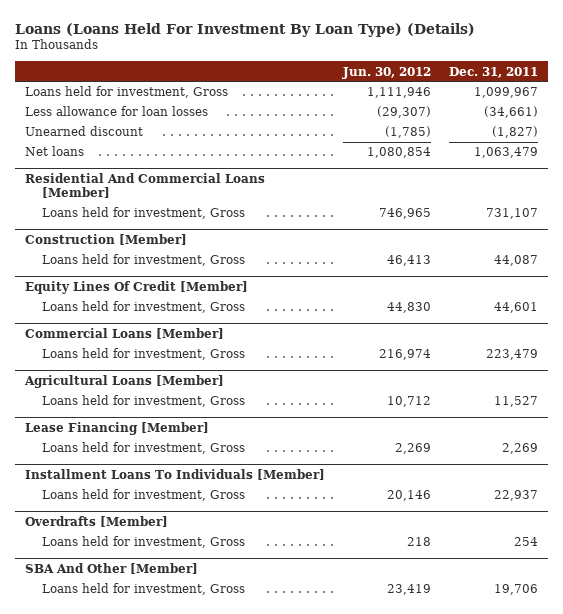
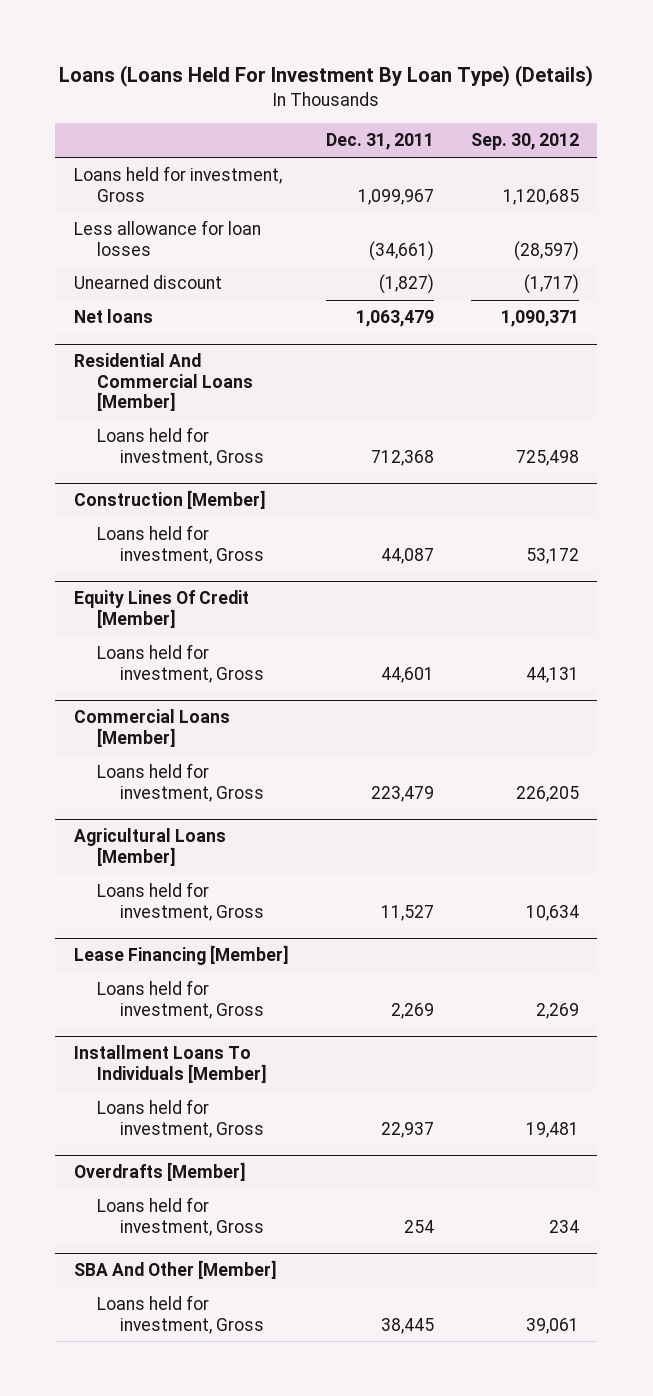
- | Jun. 30, 2012 | Dec. 31, 2011
+ | Dec. 31, 2011 | Sep. 30, 2012
@ Residential And Commercial Loans [Member]
- Loans held for investment, Gross | 746,965 | 731,107
+ Loans held for investment, Gross | 712,368 | 725,498
@ SBA And Other [Member]
- Loans held for investment, Gross | 23,419 | 19,706
+ Loans held for investment, Gross | 38,445 | 39,061

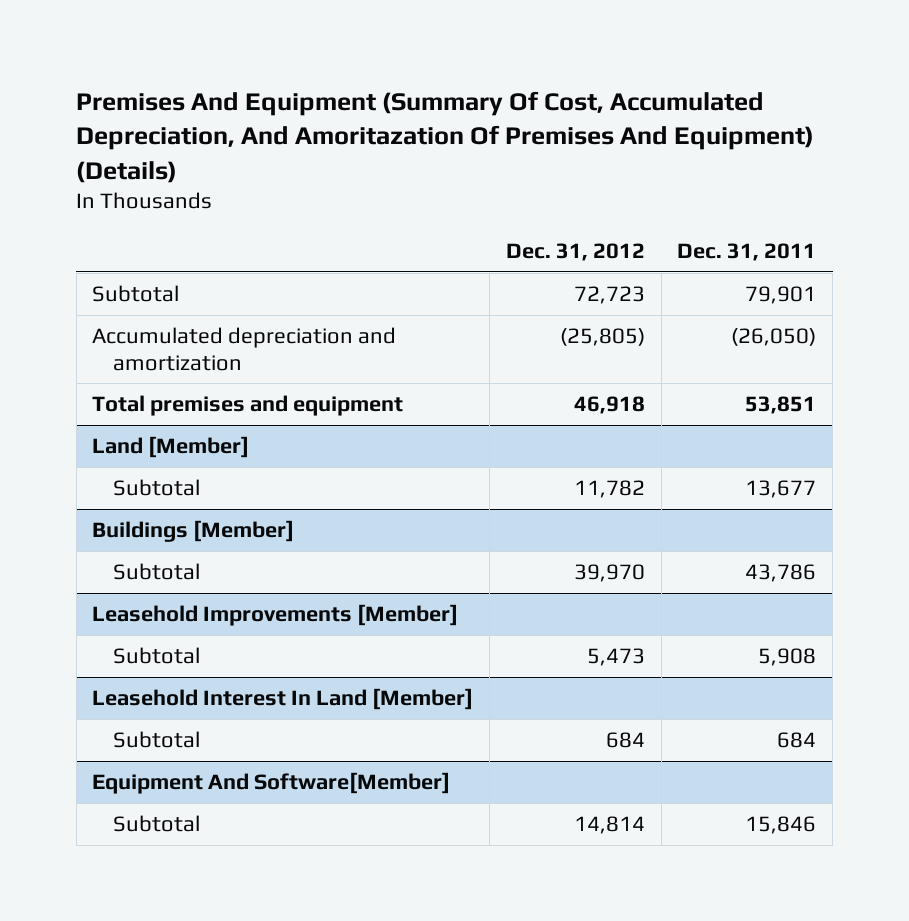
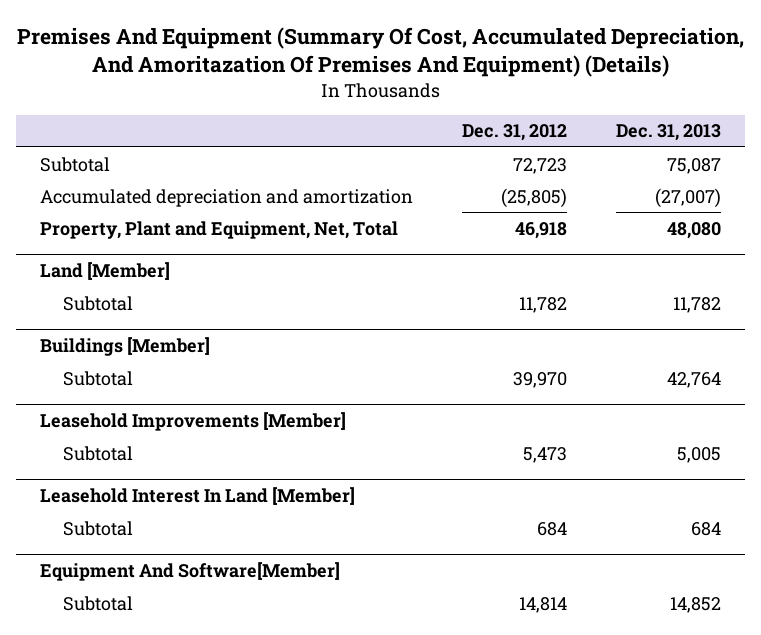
- | Dec. 31, 2012 | Dec. 31, 2011
+ | Dec. 31, 2012 | Dec. 31, 2013
- Total premises and equipment | 46,918 | 53,851
+ Property, Plant and Equipment, Net, Total | 46,918 | 48,080

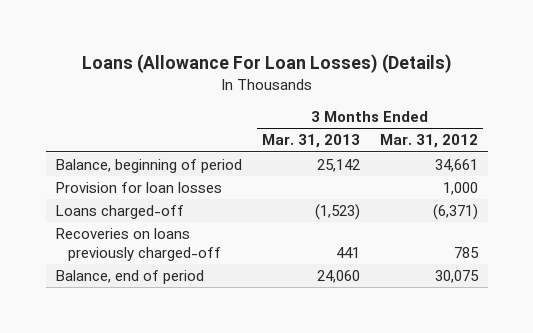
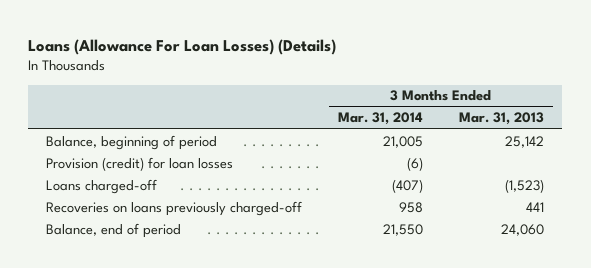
- | 3 Months Ended Mar. 31, 2013 | 3 Months Ended Mar. 31, 2012
+ | 3 Months Ended Mar. 31, 2014 | 3 Months Ended Mar. 31, 2013
- Provision for loan losses | | 1,000
+ Provision (credit) for loan losses | (6) |

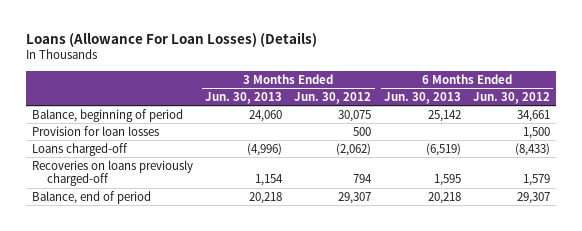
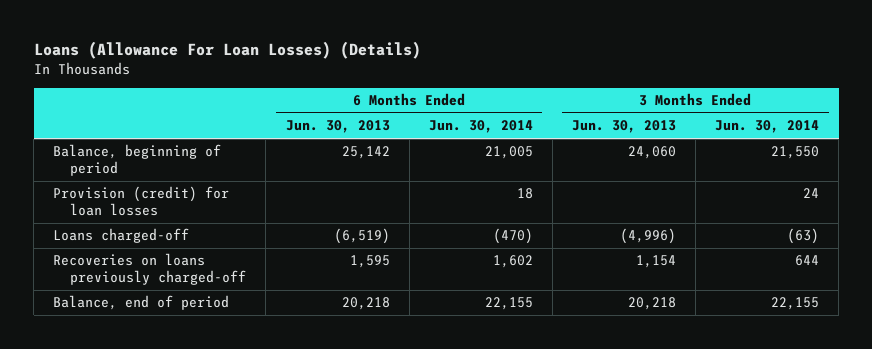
- | 3 Months Ended Jun. 30, 2013 | 3 Months Ended Jun. 30, 2012 | 6 Months Ended Jun. 30, 2013 | 6 Months Ended Jun. 30, 2012
+ | 6 Months Ended Jun. 30, 2013 | 6 Months Ended Jun. 30, 2014 | 3 Months Ended Jun. 30, 2013 | 3 Months Ended Jun. 30, 2014
- Provision for loan losses | | 500 | | 1,500
+ Provision (credit) for loan losses | | 18 | | 24

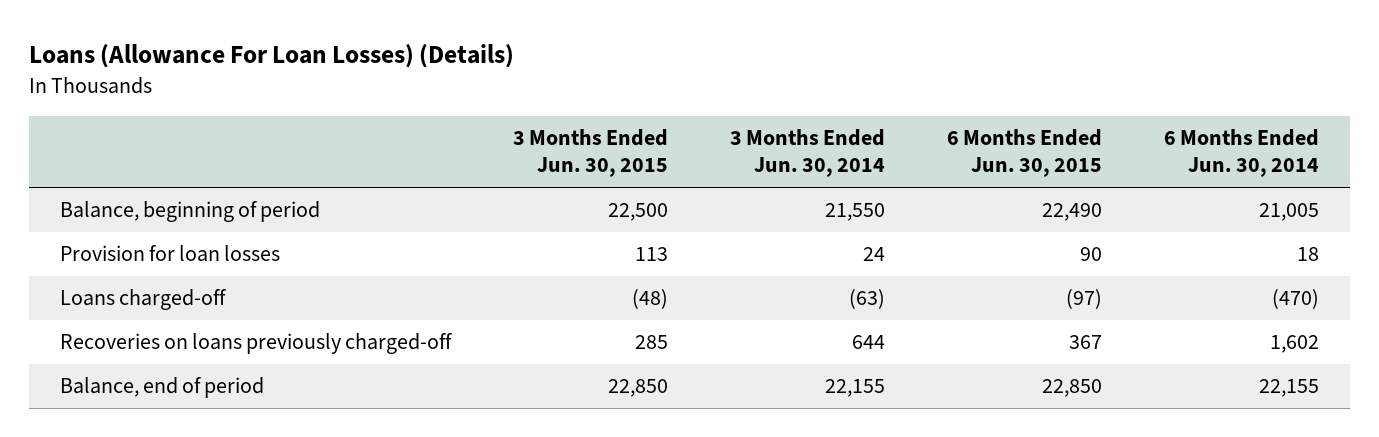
- | 6 Months Ended Jun. 30, 2013 | 6 Months Ended Jun. 30, 2014 | 3 Months Ended Jun. 30, 2013 | 3 Months Ended Jun. 30, 2014
+ | 3 Months Ended Jun. 30, 2015 | 3 Months Ended Jun. 30, 2014 | 6 Months Ended Jun. 30, 2015 | 6 Months Ended Jun. 30, 2014
- Provision (credit) for loan losses | | 18 | | 24
+ Provision for loan losses | 113 | 24 | 90 | 18

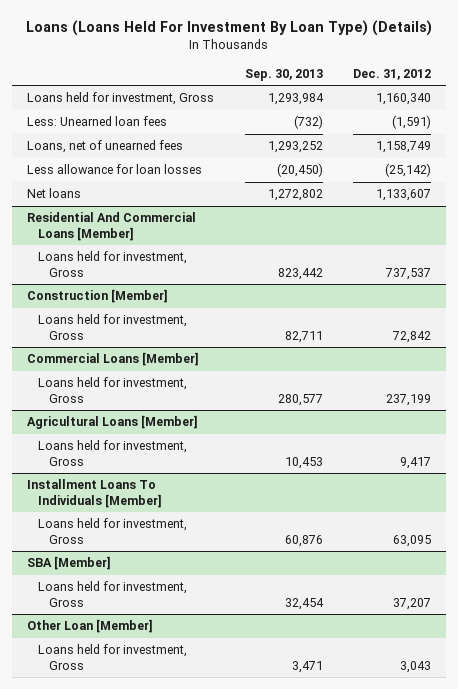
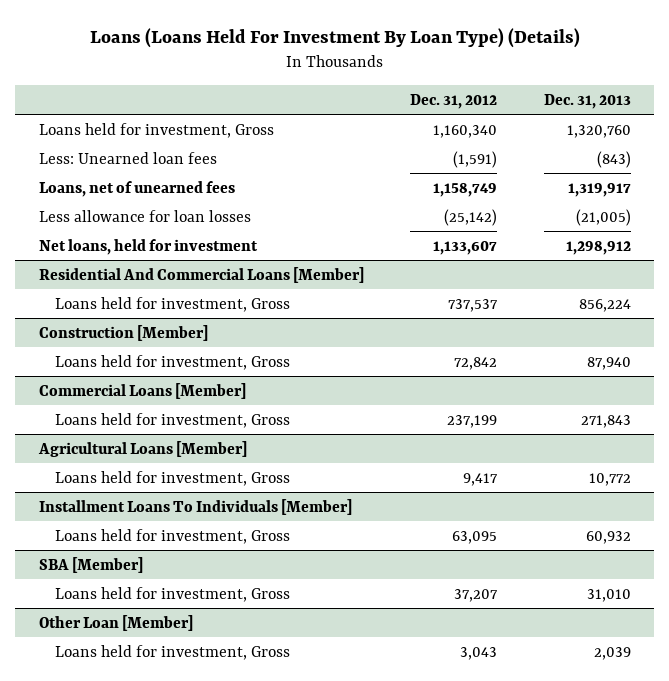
- | Sep. 30, 2013 | Dec. 31, 2012
+ | Dec. 31, 2012 | Dec. 31, 2013
- Net loans | 1,272,802 | 1,133,607
+ Net loans, held for investment | 1,133,607 | 1,298,912

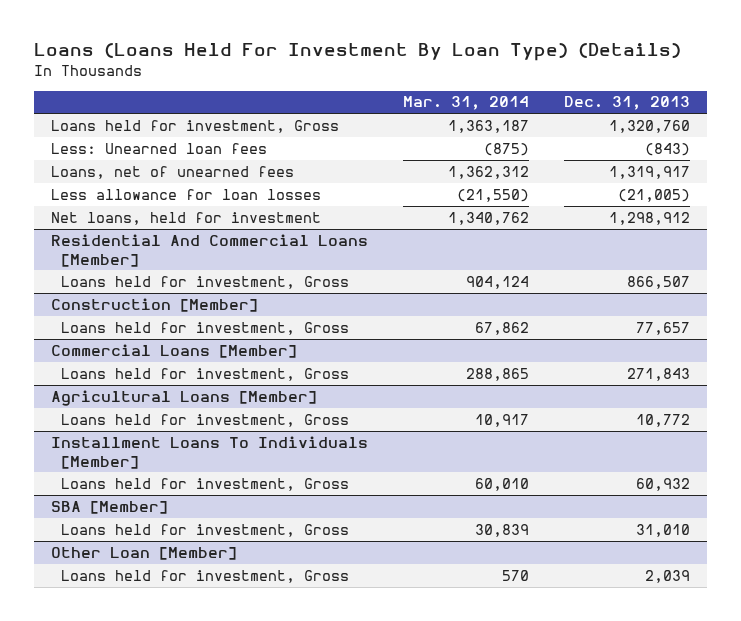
- | Dec. 31, 2012 | Dec. 31, 2013
+ | Mar. 31, 2014 | Dec. 31, 2013
@ Residential And Commercial Loans [Member]
- Loans held for investment, Gross | 737,537 | 856,224
+ Loans held for investment, Gross | 904,124 | 866,507
@ Construction [Member]
- Loans held for investment, Gross | 72,842 | 87,940
+ Loans held for investment, Gross | 67,862 | 77,657

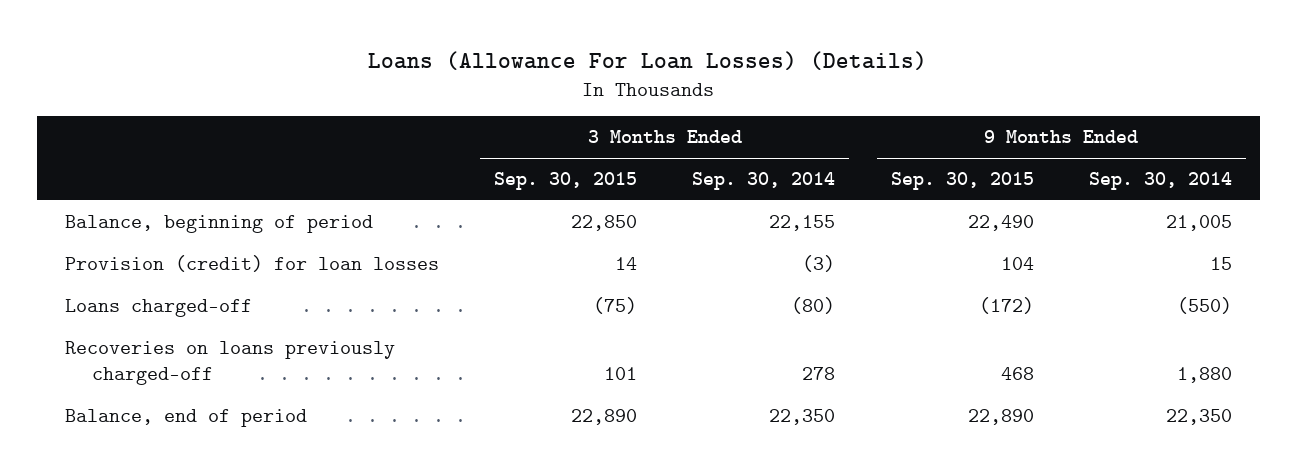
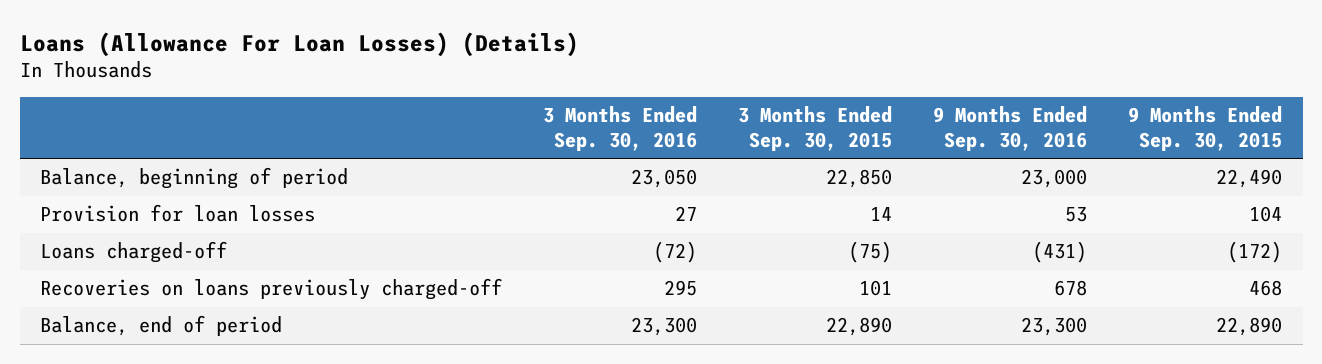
- | 3 Months Ended Sep. 30, 2015 | 3 Months Ended Sep. 30, 2014 | 9 Months Ended Sep. 30, 2015 | 9 Months Ended Sep. 30, 2014
+ | 3 Months Ended Sep. 30, 2016 | 3 Months Ended Sep. 30, 2015 | 9 Months Ended Sep. 30, 2016 | 9 Months Ended Sep. 30, 2015
- Provision (credit) for loan losses | 14 | (3) | 104 | 15
+ Provision for loan losses | 27 | 14 | 53 | 104

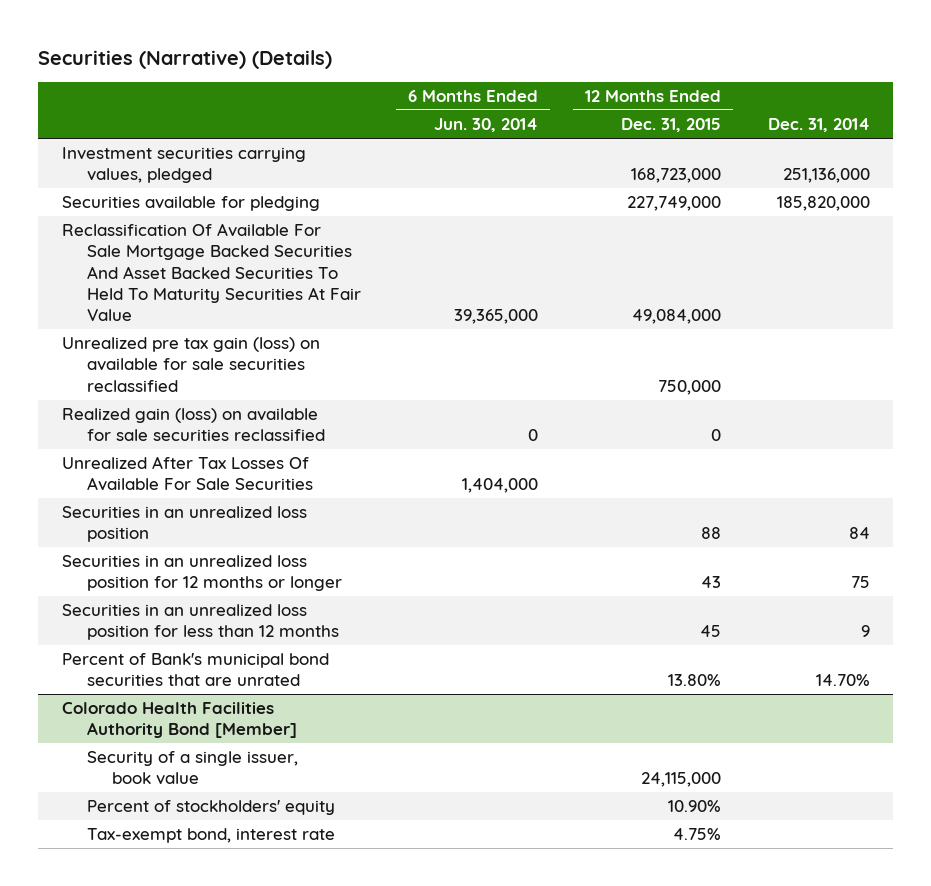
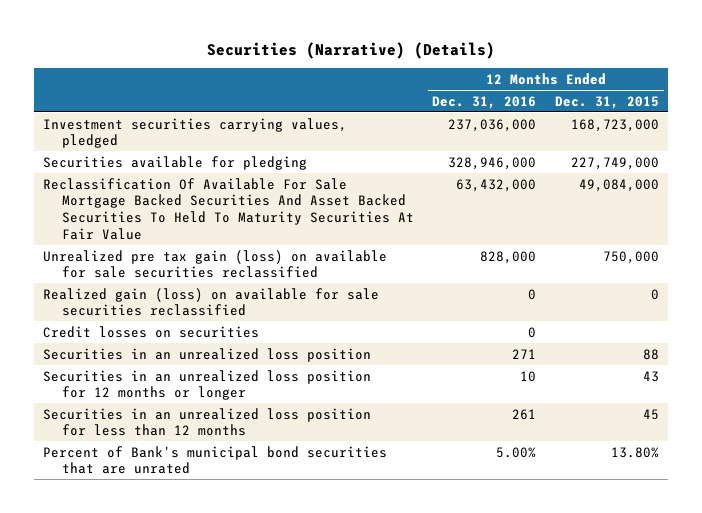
- | 6 Months Ended Jun. 30, 2014 | 12 Months Ended Dec. 31, 2015 | Dec. 31, 2014
+ | 12 Months Ended Dec. 31, 2016 | 12 Months Ended Dec. 31, 2015
- Unrealized After Tax Losses Of Available For Sale Securities | 1,404,000 | |
+ Credit losses on securities | 0 |
- Colorado Health Facilities Authority Bond [Member]
- Security of a single issuer, book value | | 24,115,000 |
- Percent of stockholders' equity | | 10.90% |
- Tax-exempt bond, interest rate | | 4.75% |

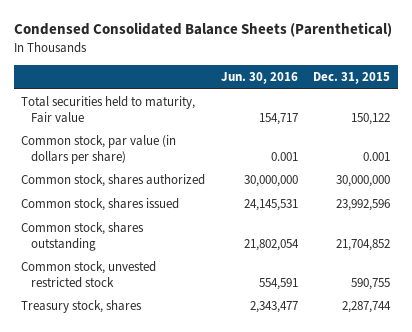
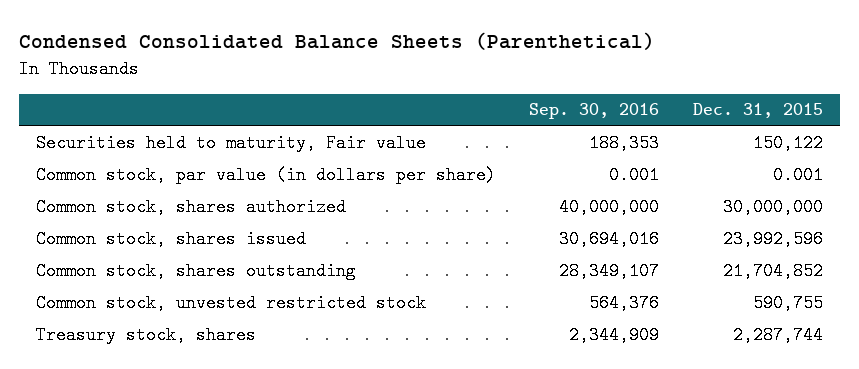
- | Jun. 30, 2016 | Dec. 31, 2015
+ | Sep. 30, 2016 | Dec. 31, 2015
- Total securities held to maturity, Fair value | 154,717 | 150,122
+ Securities held to maturity, Fair value | 188,353 | 150,122

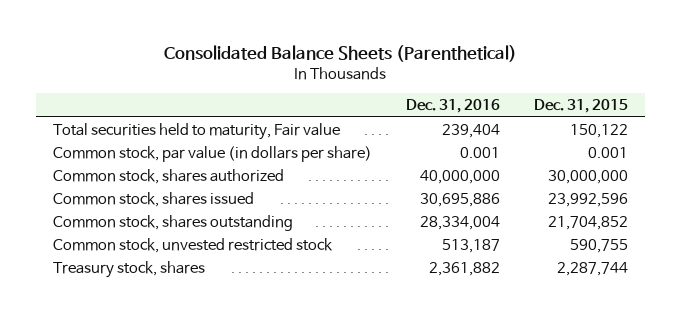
- Condensed Consolidated Balance Sheets (Parenthetical)
+ Consolidated Balance Sheets (Parenthetical)
- | Sep. 30, 2016 | Dec. 31, 2015
+ | Dec. 31, 2016 | Dec. 31, 2015
- Securities held to maturity, Fair value | 188,353 | 150,122
+ Total securities held to maturity, Fair value | 239,404 | 150,122

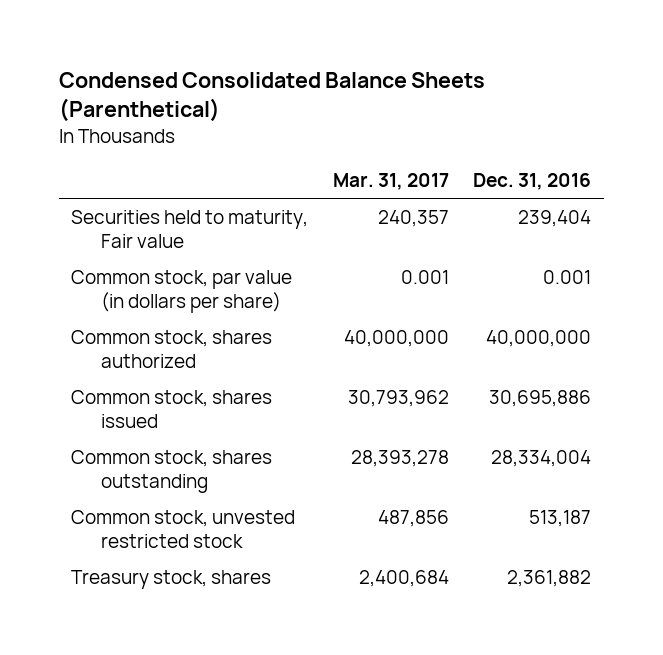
- Consolidated Balance Sheets (Parenthetical)
+ Condensed Consolidated Balance Sheets (Parenthetical)
- | Dec. 31, 2016 | Dec. 31, 2015
+ | Mar. 31, 2017 | Dec. 31, 2016
- Total securities held to maturity, Fair value | 239,404 | 150,122
+ Securities held to maturity, Fair value | 240,357 | 239,404

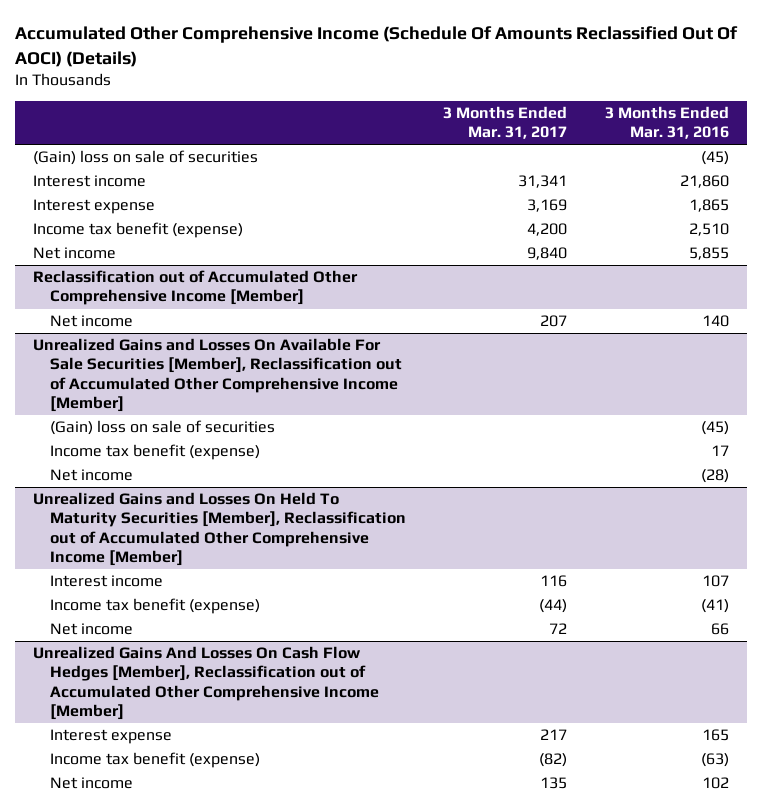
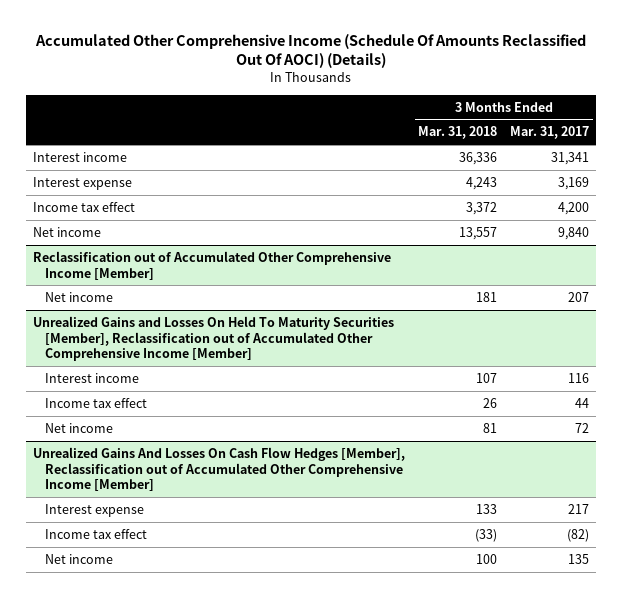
- | 3 Months Ended Mar. 31, 2017 | 3 Months Ended Mar. 31, 2016
+ | 3 Months Ended Mar. 31, 2018 | 3 Months Ended Mar. 31, 2017
- (Gain) loss on sale of securities | | (45)
- Income tax benefit (expense) | 4,200 | 2,510
+ Income tax effect | 3,372 | 4,200
- Unrealized Gains and Losses On Available For Sale Securities [Member], Reclassification out of Accumulated Other Comprehensive Income [Member]
- (Gain) loss on sale of securities | | (45)
- Income tax benefit (expense) | | 17
- Net income | | (28)
@ Unrealized Gains and Losses On Held To Maturity Securities [Member], Reclassification out of Accumulated Other Comprehensive Income [Member]
- Income tax benefit (expense) | (44) | (41)
+ Income tax effect | 26 | 44
@ Unrealized Gains And Losses On Cash Flow Hedges [Member], Reclassification out of Accumulated Other Comprehensive Income [Member]
- Income tax benefit (expense) | (82) | (63)
+ Income tax effect | (33) | (82)

